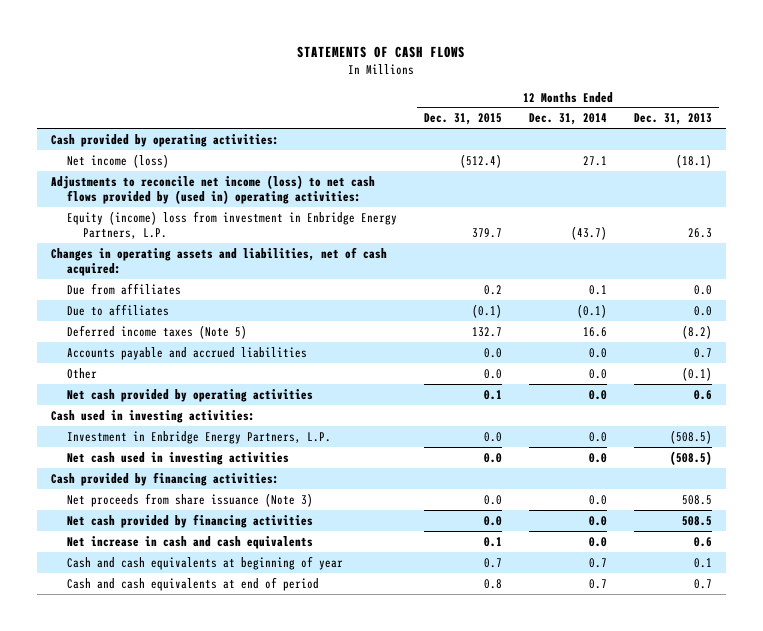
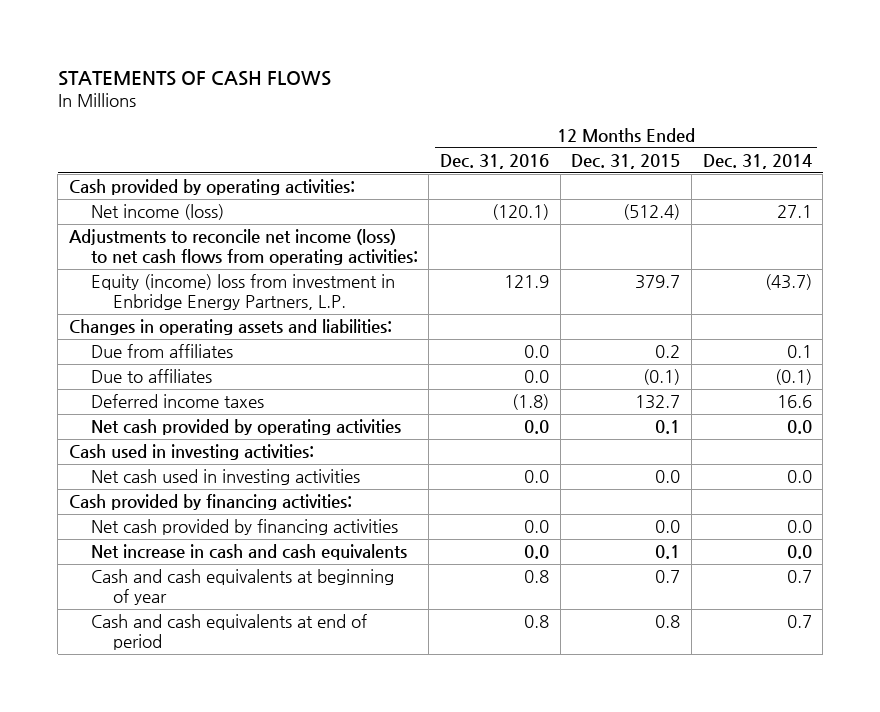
- | 12 Months Ended Dec. 31, 2015 | 12 Months Ended Dec. 31, 2014 | 12 Months Ended Dec. 31, 2013
+ | 12 Months Ended Dec. 31, 2016 | 12 Months Ended Dec. 31, 2015 | 12 Months Ended Dec. 31, 2014
- Adjustments to reconcile net income (loss) to net cash flows provided by (used in) operating activities:
+ Adjustments to reconcile net income (loss) to net cash flows from operating activities:
- Changes in operating assets and liabilities, net of cash acquired:
+ Changes in operating assets and liabilities:
- Deferred income taxes (Note 5) | 132.7 | 16.6 | (8.2)
- Accounts payable and accrued liabilities | 0.0 | 0.0 | 0.7
- Other | 0.0 | 0.0 | (0.1)
+ Deferred income taxes | (1.8) | 132.7 | 16.6
- Investment in Enbridge Energy Partners, L.P. | 0.0 | 0.0 | (508.5)
- Net proceeds from share issuance (Note 3) | 0.0 | 0.0 | 508.5

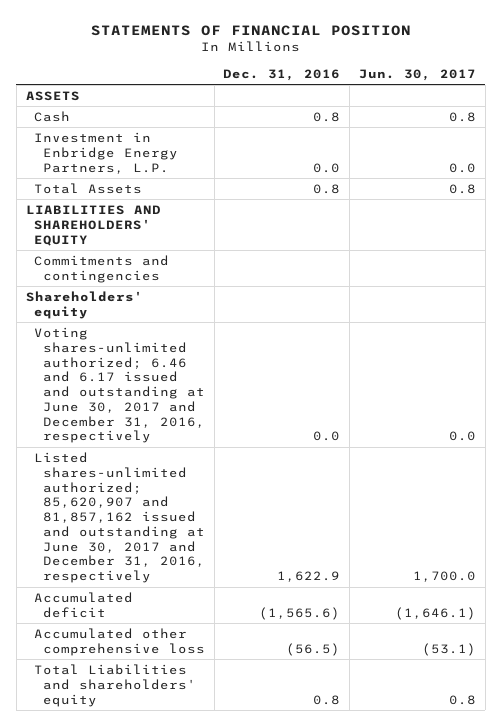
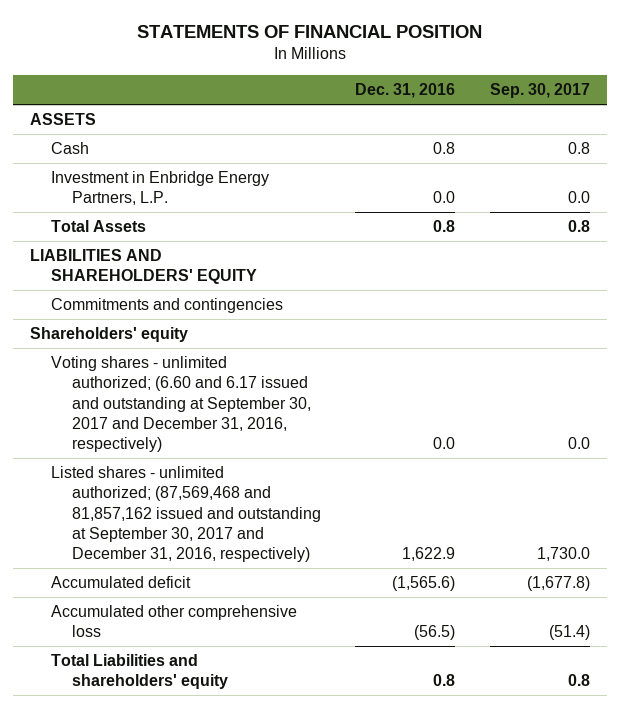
- | Dec. 31, 2016 | Jun. 30, 2017
+ | Dec. 31, 2016 | Sep. 30, 2017
- Voting shares-unlimited authorized; 6.46 and 6.17 issued and outstanding at June 30, 2017 and December 31, 2016, respectively | 0.0 | 0.0
- Listed shares-unlimited authorized; 85,620,907 and 81,857,162 issued and outstanding at June 30, 2017 and December 31, 2016, respectively | 1,622.9 | 1,700.0
+ Voting shares - unlimited authorized; (6.60 and 6.17 issued and outstanding at September 30, 2017 and December 31, 2016, respectively) | 0.0 | 0.0
+ Listed shares - unlimited authorized; (87,569,468 and 81,857,162 issued and outstanding at September 30, 2017 and December 31, 2016, respectively) | 1,622.9 | 1,730.0

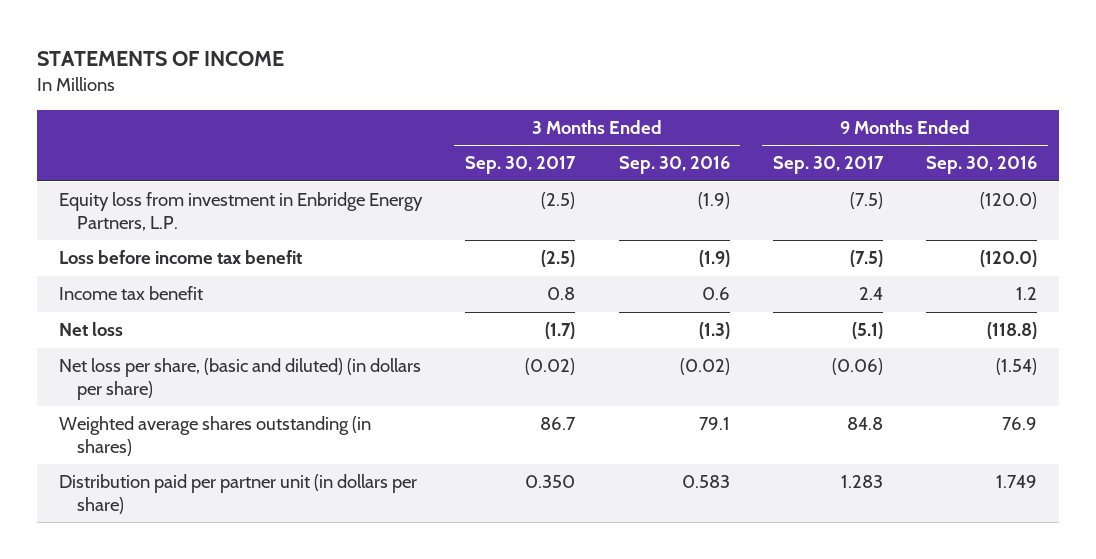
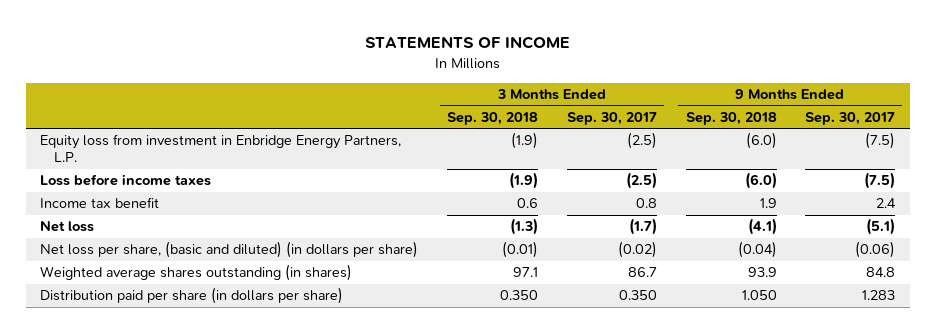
- | 3 Months Ended Sep. 30, 2017 | 3 Months Ended Sep. 30, 2016 | 9 Months Ended Sep. 30, 2017 | 9 Months Ended Sep. 30, 2016
+ | 3 Months Ended Sep. 30, 2018 | 3 Months Ended Sep. 30, 2017 | 9 Months Ended Sep. 30, 2018 | 9 Months Ended Sep. 30, 2017
- Loss before income tax benefit | (2.5) | (1.9) | (7.5) | (120.0)
+ Loss before income taxes | (1.9) | (2.5) | (6.0) | (7.5)
- Distribution paid per partner unit (in dollars per share) | 0.350 | 0.583 | 1.283 | 1.749
+ Distribution paid per share (in dollars per share) | 0.350 | 0.350 | 1.050 | 1.283

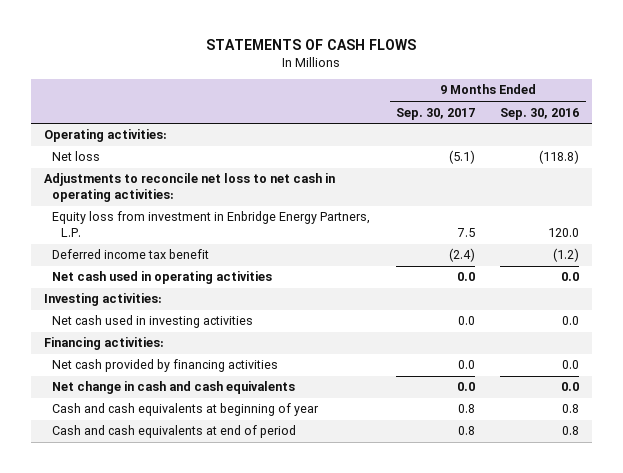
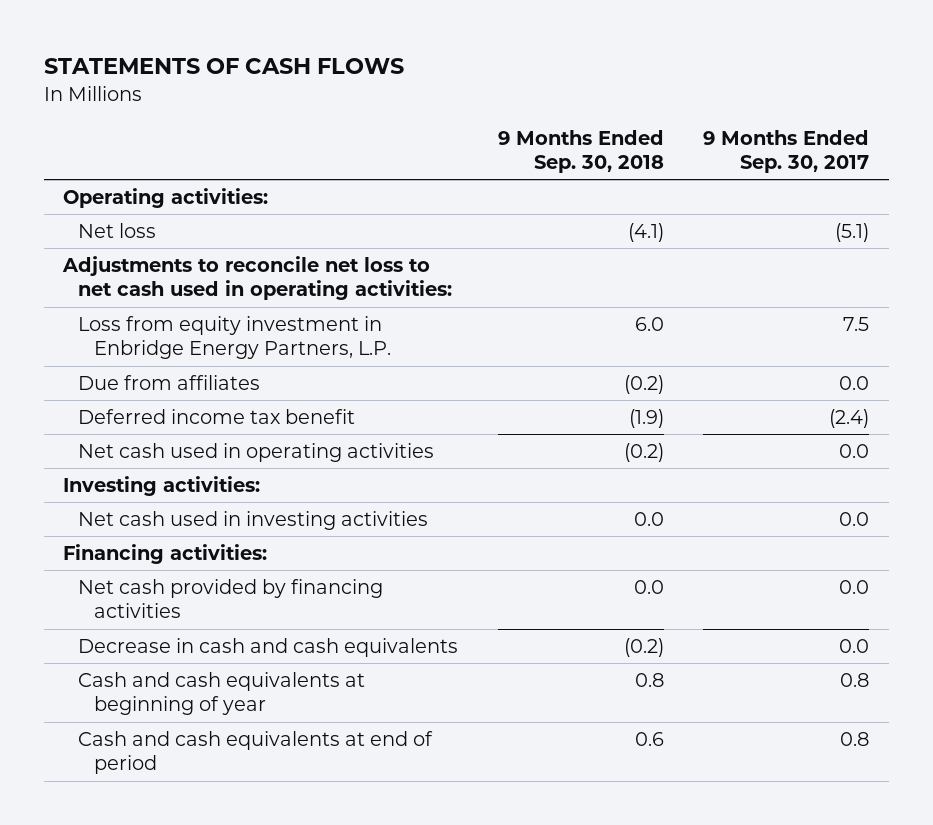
- | 9 Months Ended Sep. 30, 2017 | 9 Months Ended Sep. 30, 2016
+ | 9 Months Ended Sep. 30, 2018 | 9 Months Ended Sep. 30, 2017
- Adjustments to reconcile net loss to net cash in operating activities:
- Equity loss from investment in Enbridge Energy Partners, L.P. | 7.5 | 120.0
+ Adjustments to reconcile net loss to net cash used in operating activities:
+ Loss from equity investment in Enbridge Energy Partners, L.P. | 6.0 | 7.5
+ Due from affiliates | (0.2) | 0.0
- Net change in cash and cash equivalents | 0.0 | 0.0
+ Decrease in cash and cash equivalents | (0.2) | 0.0

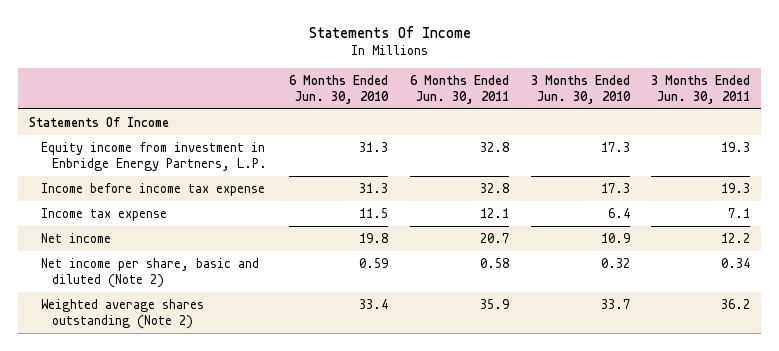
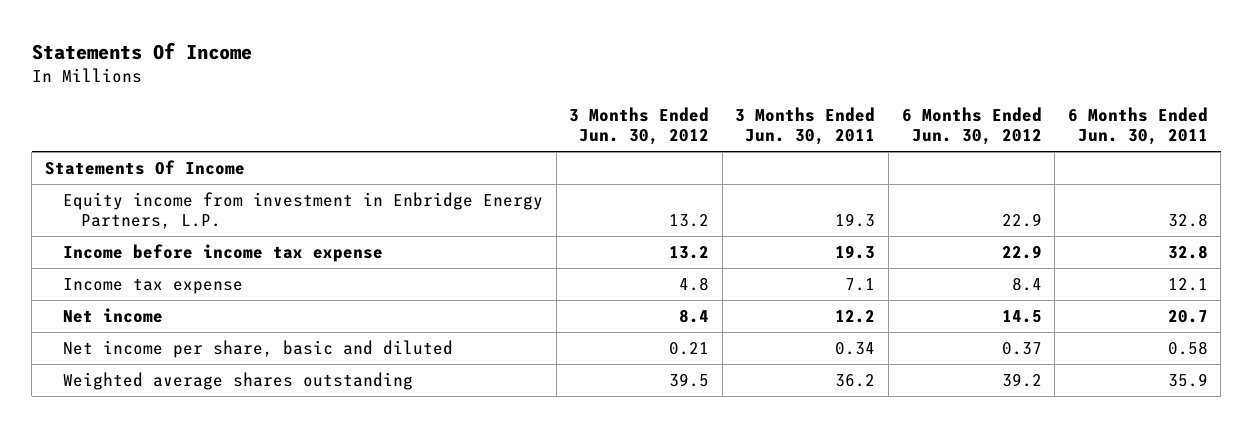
- | 6 Months Ended Jun. 30, 2010 | 6 Months Ended Jun. 30, 2011 | 3 Months Ended Jun. 30, 2010 | 3 Months Ended Jun. 30, 2011
+ | 3 Months Ended Jun. 30, 2012 | 3 Months Ended Jun. 30, 2011 | 6 Months Ended Jun. 30, 2012 | 6 Months Ended Jun. 30, 2011
- Net income per share, basic and diluted (Note 2) | 0.59 | 0.58 | 0.32 | 0.34
- Weighted average shares outstanding (Note 2) | 33.4 | 35.9 | 33.7 | 36.2
+ Net income per share, basic and diluted | 0.21 | 0.34 | 0.37 | 0.58
+ Weighted average shares outstanding | 39.5 | 36.2 | 39.2 | 35.9

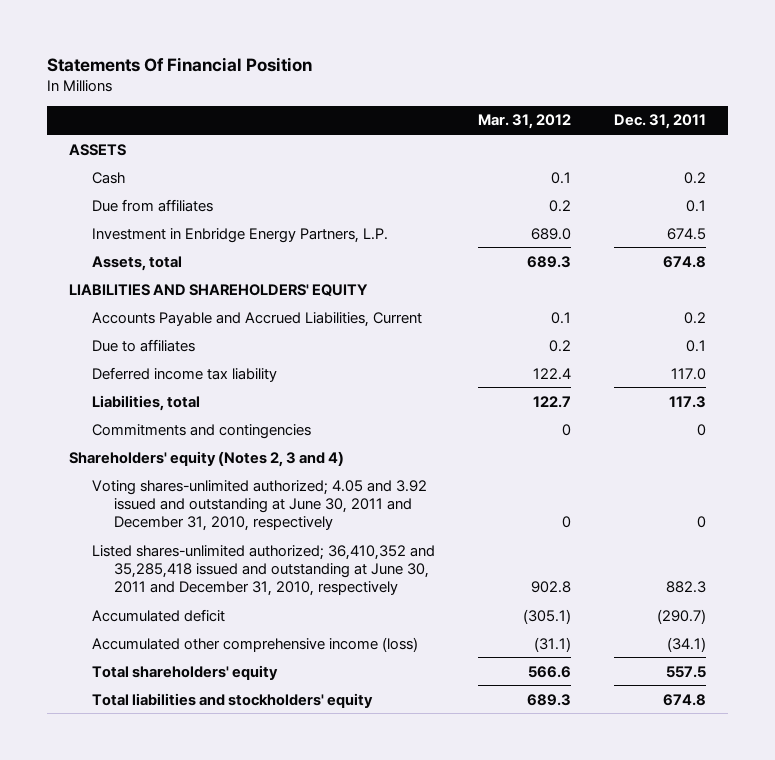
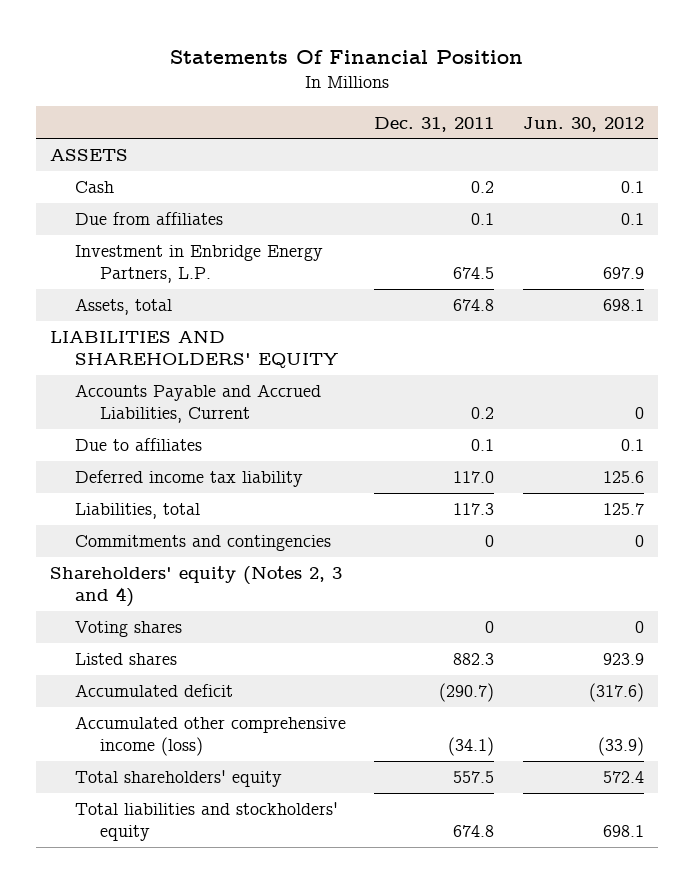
- | Mar. 31, 2012 | Dec. 31, 2011
+ | Dec. 31, 2011 | Jun. 30, 2012
- Voting shares-unlimited authorized; 4.05 and 3.92 issued and outstanding at June 30, 2011 and December 31, 2010, respectively | 0 | 0
- Listed shares-unlimited authorized; 36,410,352 and 35,285,418 issued and outstanding at June 30, 2011 and December 31, 2010, respectively | 902.8 | 882.3
+ Voting shares | 0 | 0
+ Listed shares | 882.3 | 923.9

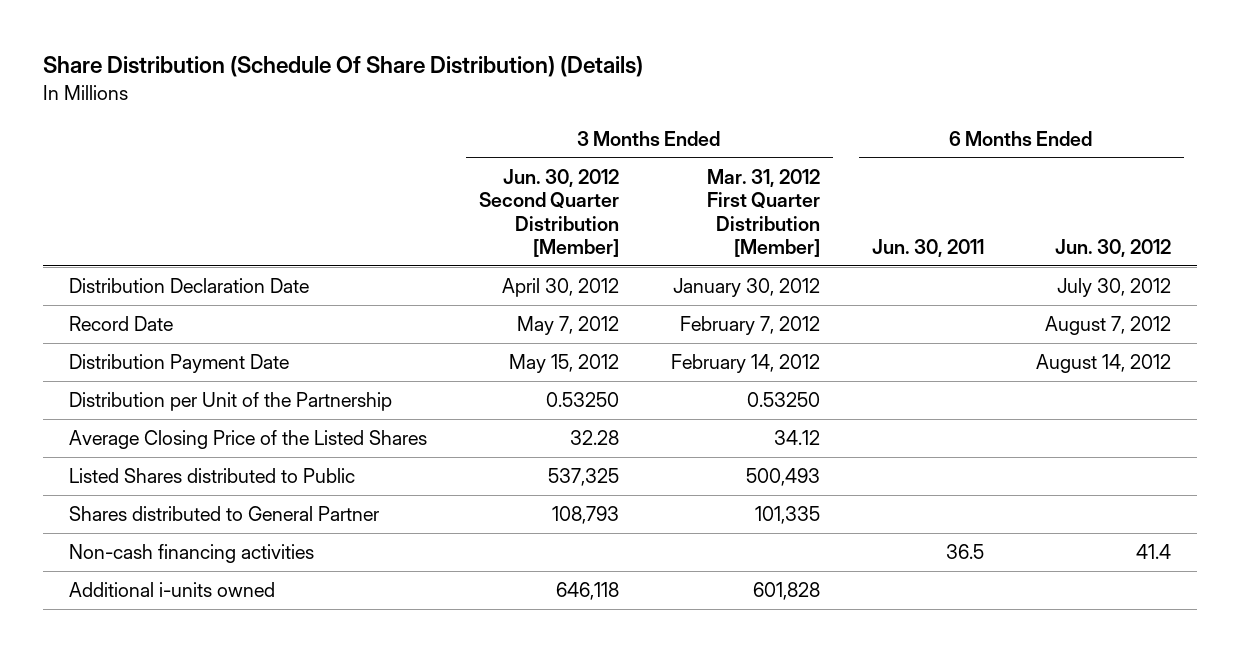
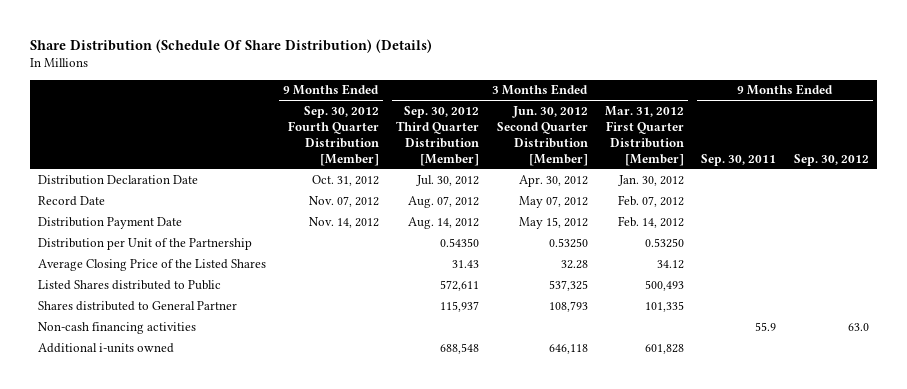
- | 3 Months Ended Jun. 30, 2012 Second Quarter Distribution [Member] | 3 Months Ended Mar. 31, 2012 First Quarter Distribution [Member] | 6 Months Ended Jun. 30, 2011 | 6 Months Ended Jun. 30, 2012
+ | 9 Months Ended Sep. 30, 2012 Fourth Quarter Distribution [Member] | 3 Months Ended Sep. 30, 2012 Third Quarter Distribution [Member] | 3 Months Ended Jun. 30, 2012 Second Quarter Distribution [Member] | 3 Months Ended Mar. 31, 2012 First Quarter Distribution [Member] | 9 Months Ended Sep. 30, 2011 | 9 Months Ended Sep. 30, 2012
- Distribution Declaration Date | April 30, 2012 | January 30, 2012 | | July 30, 2012
- Record Date | May 7, 2012 | February 7, 2012 | | August 7, 2012
- Distribution Payment Date | May 15, 2012 | February 14, 2012 | | August 14, 2012
+ Distribution Declaration Date | Oct. 31, 2012 | Jul. 30, 2012 | Apr. 30, 2012 | Jan. 30, 2012 | |
+ Record Date | Nov. 07, 2012 | Aug. 07, 2012 | May 07, 2012 | Feb. 07, 2012 | |
+ Distribution Payment Date | Nov. 14, 2012 | Aug. 14, 2012 | May 15, 2012 | Feb. 14, 2012 | |

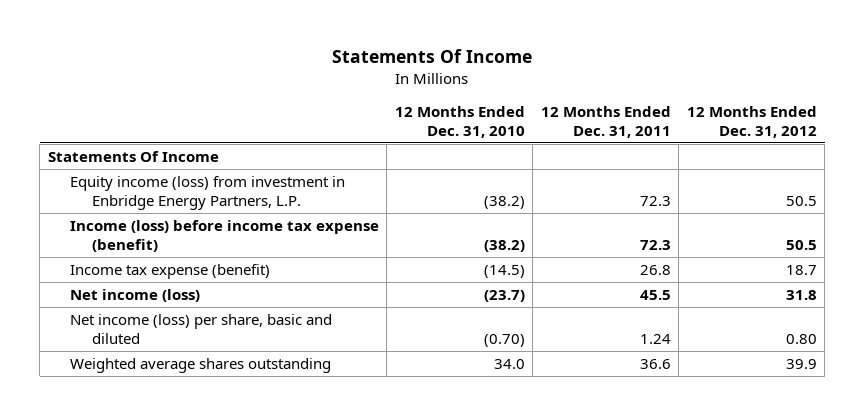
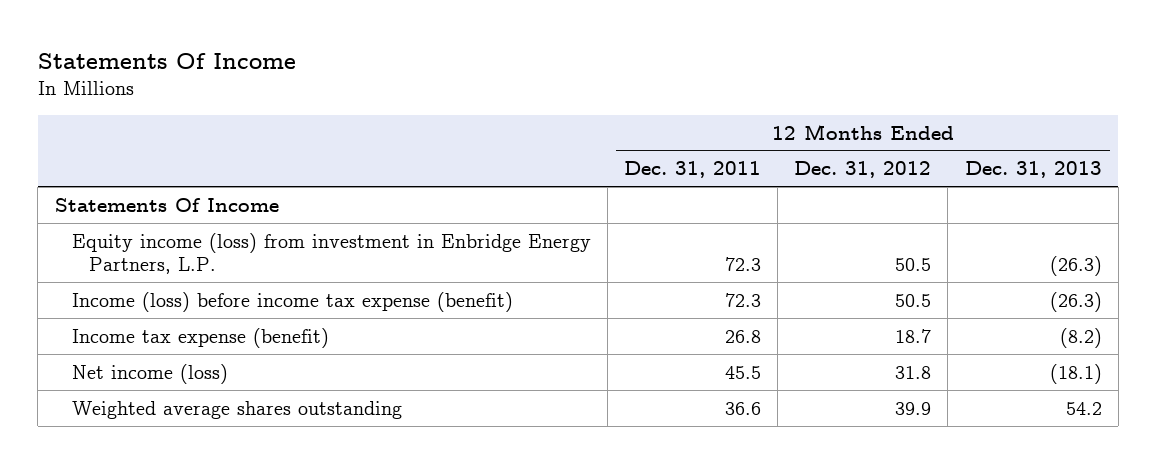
- | 12 Months Ended Dec. 31, 2010 | 12 Months Ended Dec. 31, 2011 | 12 Months Ended Dec. 31, 2012
+ | 12 Months Ended Dec. 31, 2011 | 12 Months Ended Dec. 31, 2012 | 12 Months Ended Dec. 31, 2013
- Net income (loss) per share, basic and diluted | (0.70) | 1.24 | 0.80

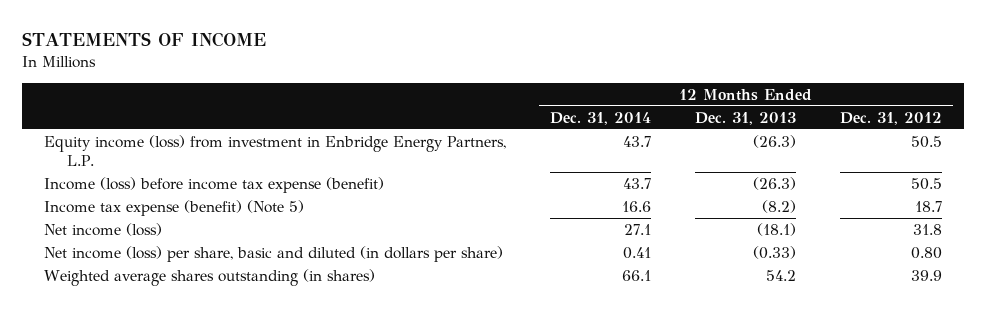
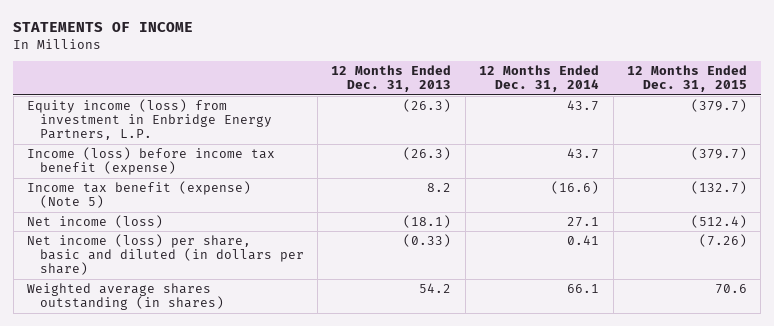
- | 12 Months Ended Dec. 31, 2014 | 12 Months Ended Dec. 31, 2013 | 12 Months Ended Dec. 31, 2012
+ | 12 Months Ended Dec. 31, 2013 | 12 Months Ended Dec. 31, 2014 | 12 Months Ended Dec. 31, 2015
- Income (loss) before income tax expense (benefit) | 43.7 | (26.3) | 50.5
- Income tax expense (benefit) (Note 5) | 16.6 | (8.2) | 18.7
+ Income (loss) before income tax benefit (expense) | (26.3) | 43.7 | (379.7)
+ Income tax benefit (expense) (Note 5) | 8.2 | (16.6) | (132.7)

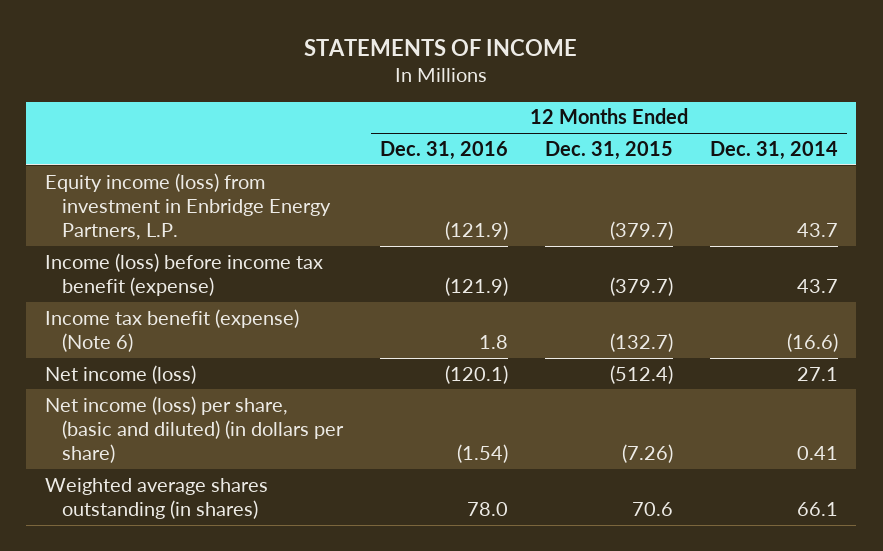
- | 12 Months Ended Dec. 31, 2013 | 12 Months Ended Dec. 31, 2014 | 12 Months Ended Dec. 31, 2015
+ | 12 Months Ended Dec. 31, 2016 | 12 Months Ended Dec. 31, 2015 | 12 Months Ended Dec. 31, 2014
- Income tax benefit (expense) (Note 5) | 8.2 | (16.6) | (132.7)
+ Income tax benefit (expense) (Note 6) | 1.8 | (132.7) | (16.6)
- Net income (loss) per share, basic and diluted (in dollars per share) | (0.33) | 0.41 | (7.26)
+ Net income (loss) per share, (basic and diluted) (in dollars per share) | (1.54) | (7.26) | 0.41

